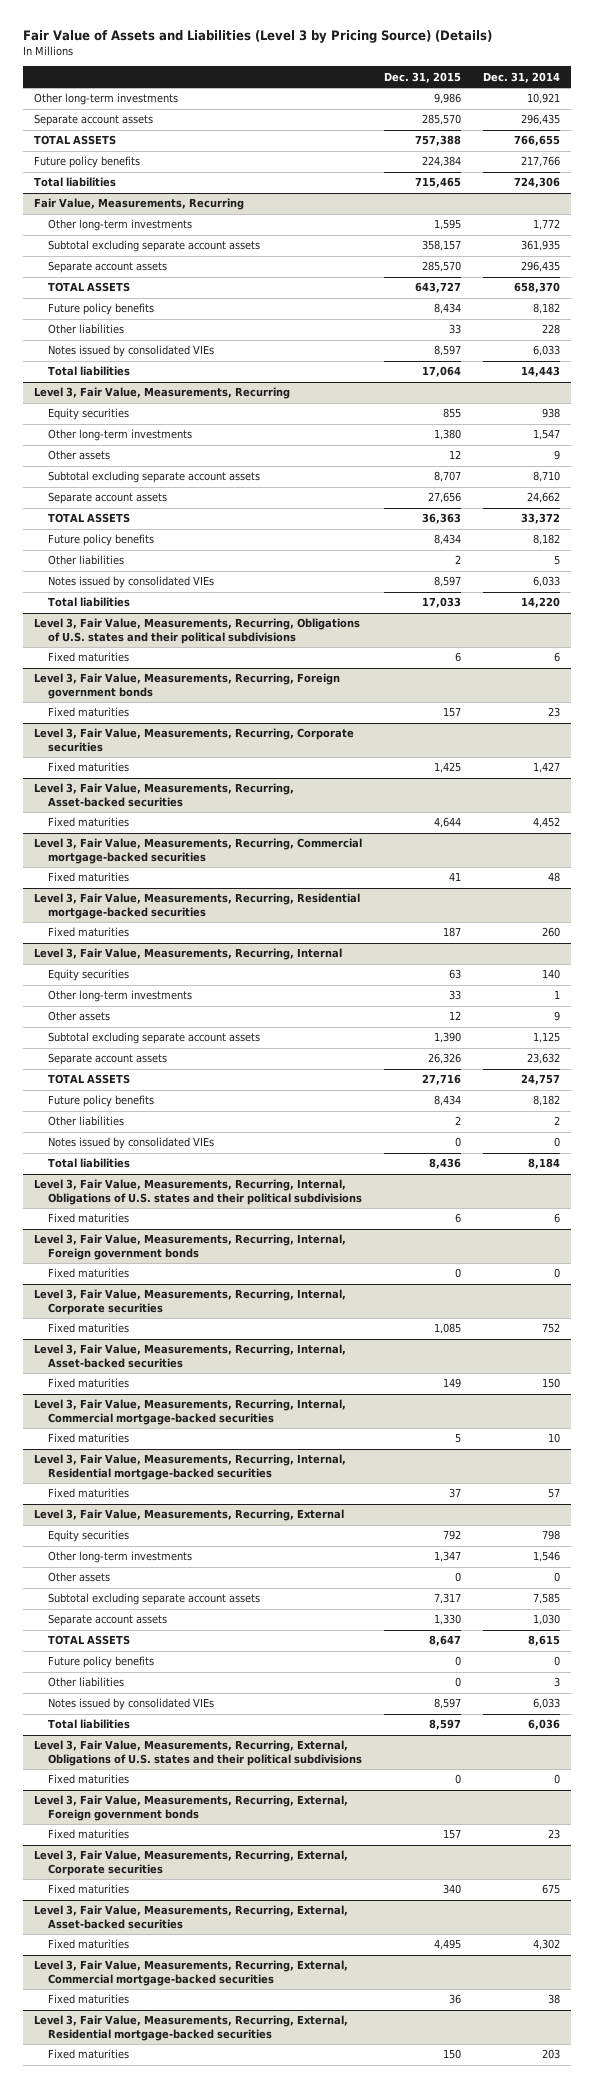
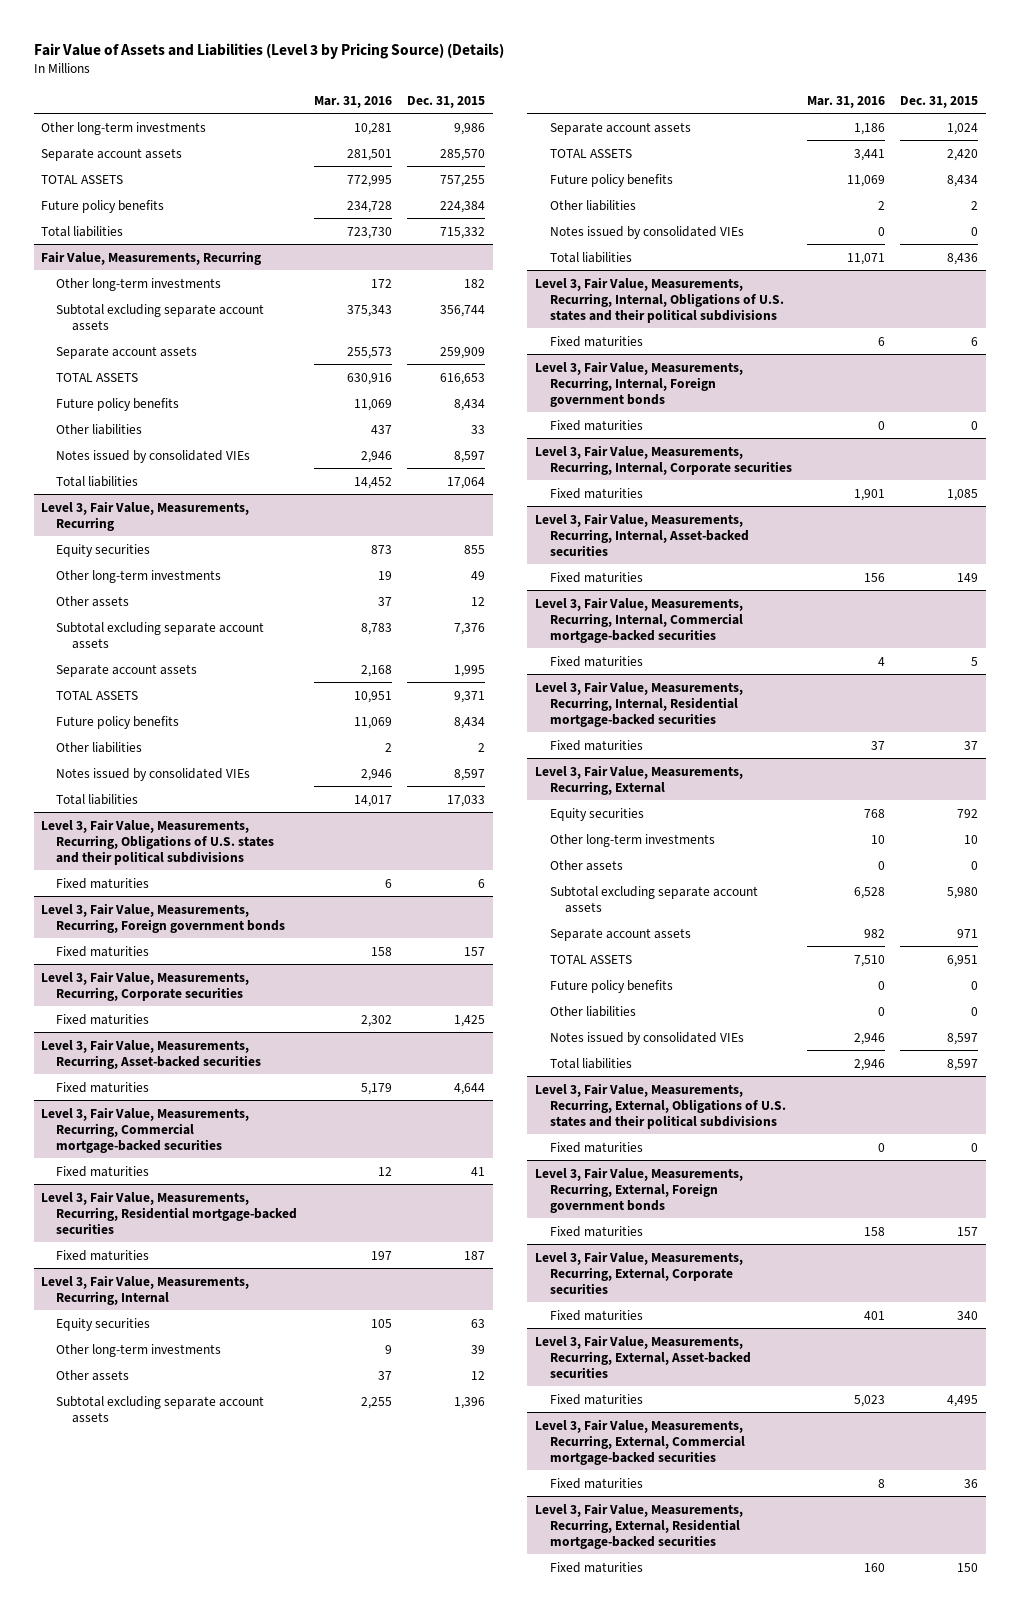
- | Dec. 31, 2015 | Dec. 31, 2014
+ | Mar. 31, 2016 | Dec. 31, 2015
- TOTAL ASSETS | 757,388 | 766,655
+ TOTAL ASSETS | 772,995 | 757,255
- Total liabilities | 715,465 | 724,306
+ Total liabilities | 723,730 | 715,332
@ Fair Value, Measurements, Recurring
- Other long-term investments | 1,595 | 1,772
- Subtotal excluding separate account assets | 358,157 | 361,935
- Separate account assets | 285,570 | 296,435
- TOTAL ASSETS | 643,727 | 658,370
+ Other long-term investments | 172 | 182
+ Subtotal excluding separate account assets | 375,343 | 356,744
+ Separate account assets | 255,573 | 259,909
+ TOTAL ASSETS | 630,916 | 616,653
@ Level 3, Fair Value, Measurements, Recurring
- Other long-term investments | 1,380 | 1,547
+ Other long-term investments | 19 | 49
- Subtotal excluding separate account assets | 8,707 | 8,710
- Separate account assets | 27,656 | 24,662
- TOTAL ASSETS | 36,363 | 33,372
+ Subtotal excluding separate account assets | 8,783 | 7,376
+ Separate account assets | 2,168 | 1,995
+ TOTAL ASSETS | 10,951 | 9,371
@ Level 3, Fair Value, Measurements, Recurring, Internal
- Other long-term investments | 33 | 1
+ Other long-term investments | 9 | 39
- Subtotal excluding separate account assets | 1,390 | 1,125
- Separate account assets | 26,326 | 23,632
- TOTAL ASSETS | 27,716 | 24,757
+ Subtotal excluding separate account assets | 2,255 | 1,396
+ Separate account assets | 1,186 | 1,024
+ TOTAL ASSETS | 3,441 | 2,420
@ Level 3, Fair Value, Measurements, Recurring, External
- Other long-term investments | 1,347 | 1,546
+ Other long-term investments | 10 | 10
- Subtotal excluding separate account assets | 7,317 | 7,585
- Separate account assets | 1,330 | 1,030
- TOTAL ASSETS | 8,647 | 8,615
+ Subtotal excluding separate account assets | 6,528 | 5,980
+ Separate account assets | 982 | 971
+ TOTAL ASSETS | 7,510 | 6,951

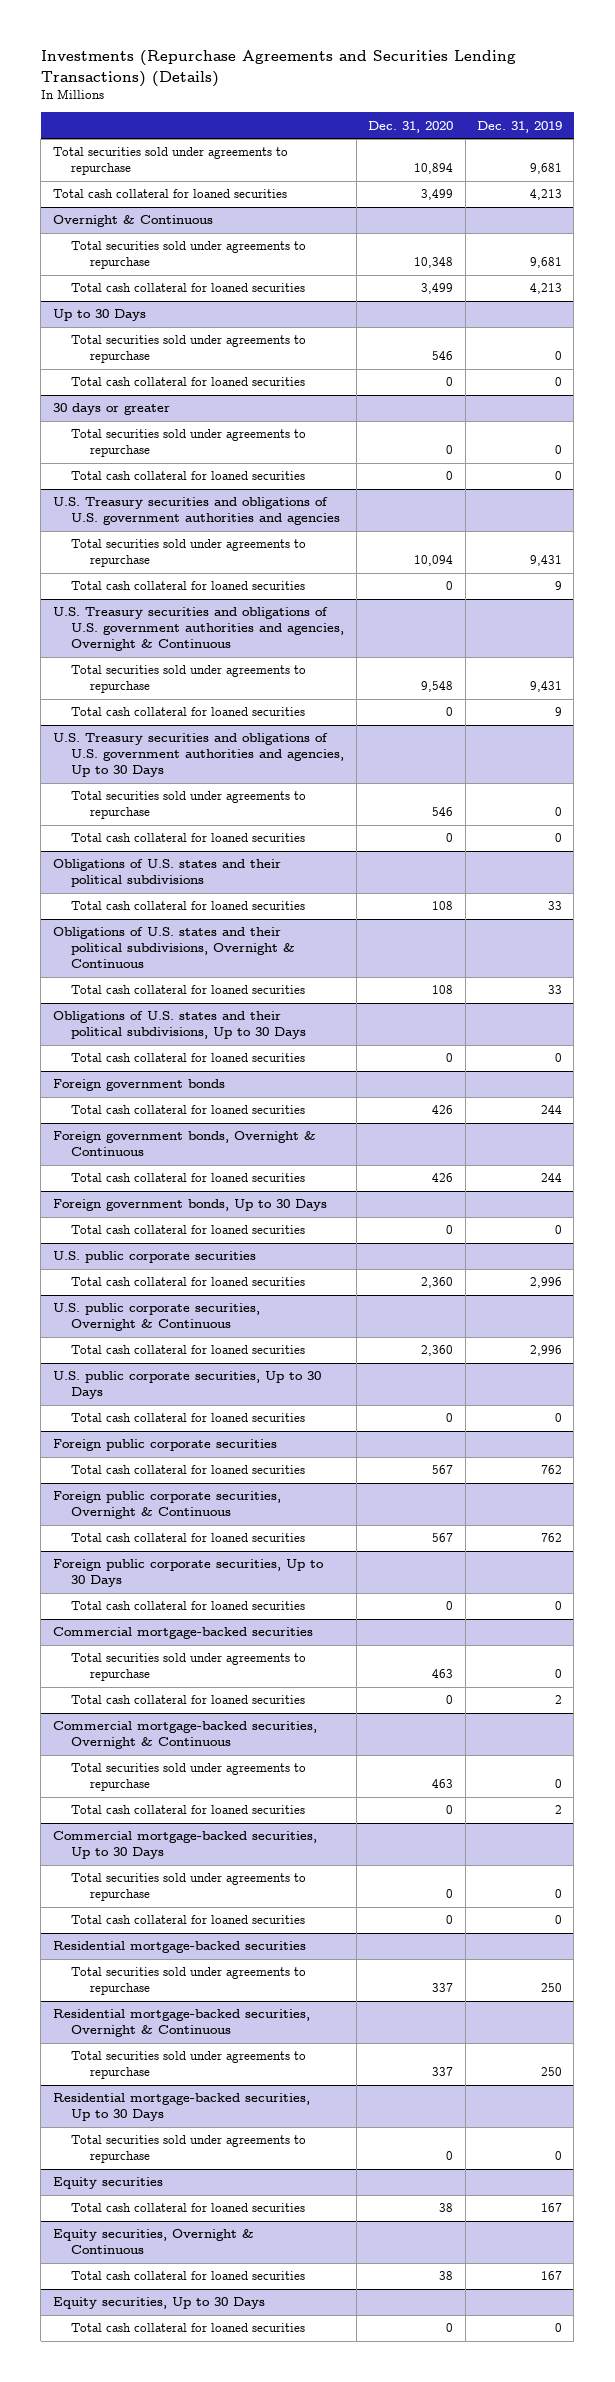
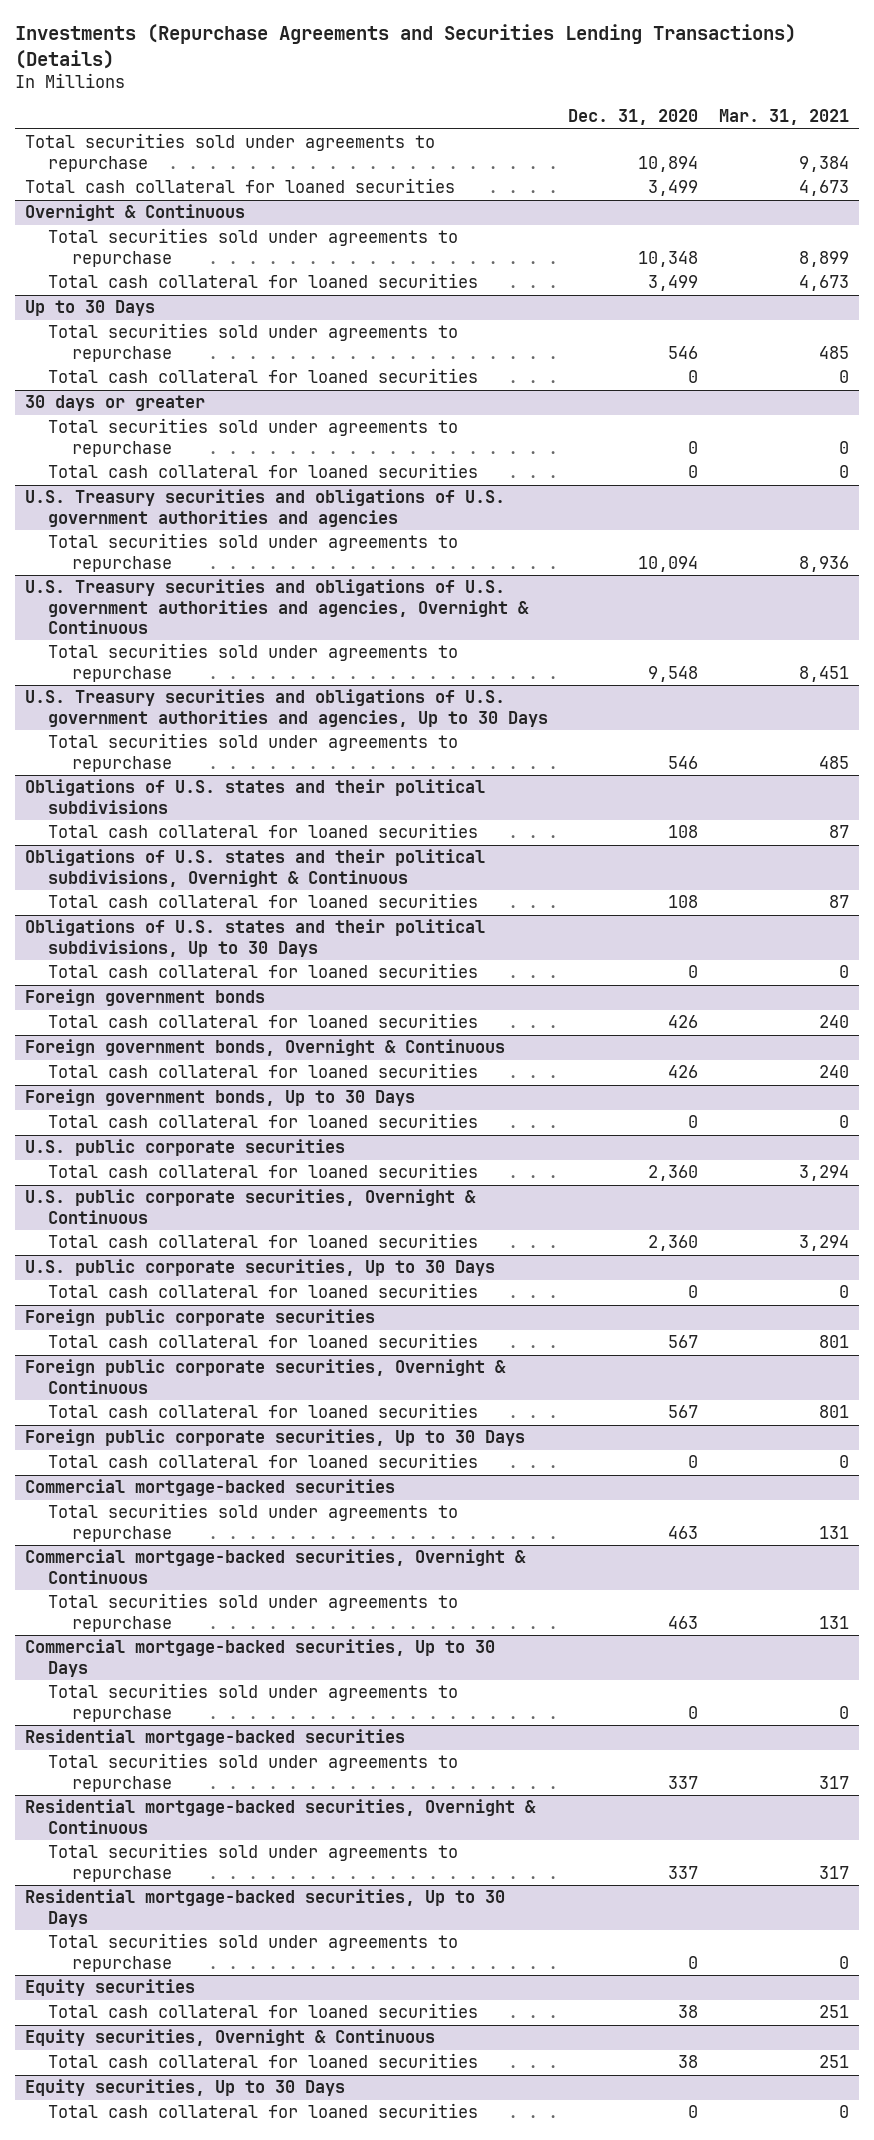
- | Dec. 31, 2020 | Dec. 31, 2019
+ | Dec. 31, 2020 | Mar. 31, 2021
@ U.S. Treasury securities and obligations of U.S. government authorities and agencies
- Total cash collateral for loaned securities | 0 | 9
@ U.S. Treasury securities and obligations of U.S. government authorities and agencies, Overnight & Continuous
- Total cash collateral for loaned securities | 0 | 9
@ U.S. Treasury securities and obligations of U.S. government authorities and agencies, Up to 30 Days
- Total cash collateral for loaned securities | 0 | 0
@ Commercial mortgage-backed securities
- Total cash collateral for loaned securities | 0 | 2
@ Commercial mortgage-backed securities, Overnight & Continuous
- Total cash collateral for loaned securities | 0 | 2
@ Commercial mortgage-backed securities, Up to 30 Days
- Total cash collateral for loaned securities | 0 | 0

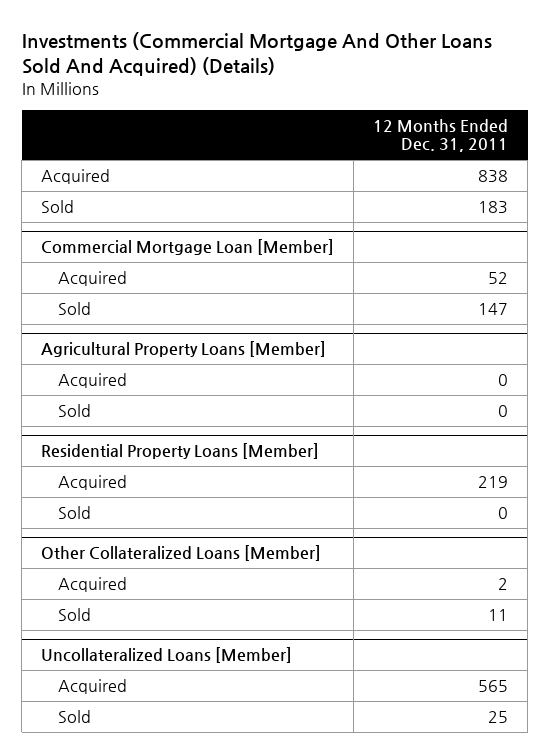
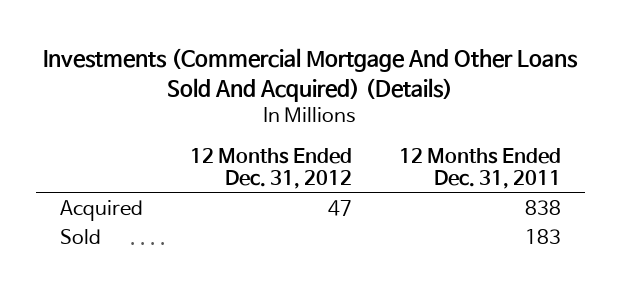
- | 12 Months Ended Dec. 31, 2011
+ | 12 Months Ended Dec. 31, 2012 | 12 Months Ended Dec. 31, 2011
- Commercial Mortgage Loan [Member]
- Acquired | 52
- Sold | 147
- Agricultural Property Loans [Member]
- Acquired | 0
- Sold | 0
- Residential Property Loans [Member]
- Acquired | 219
- Sold | 0
- Other Collateralized Loans [Member]
- Acquired | 2
- Sold | 11
- Uncollateralized Loans [Member]
- Acquired | 565
- Sold | 25

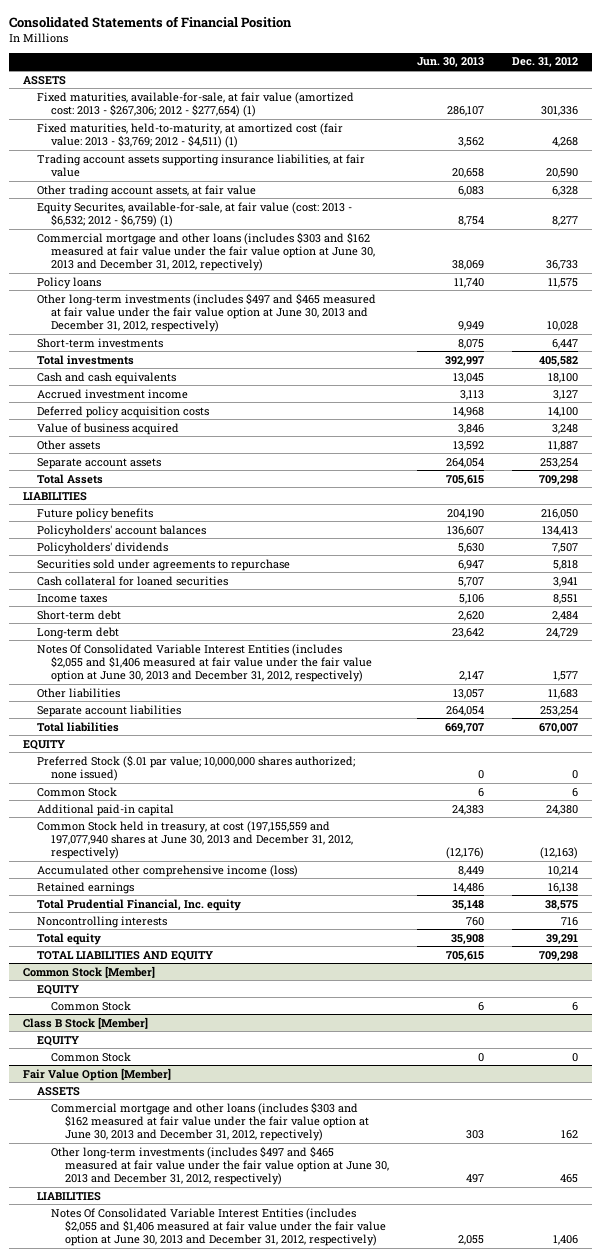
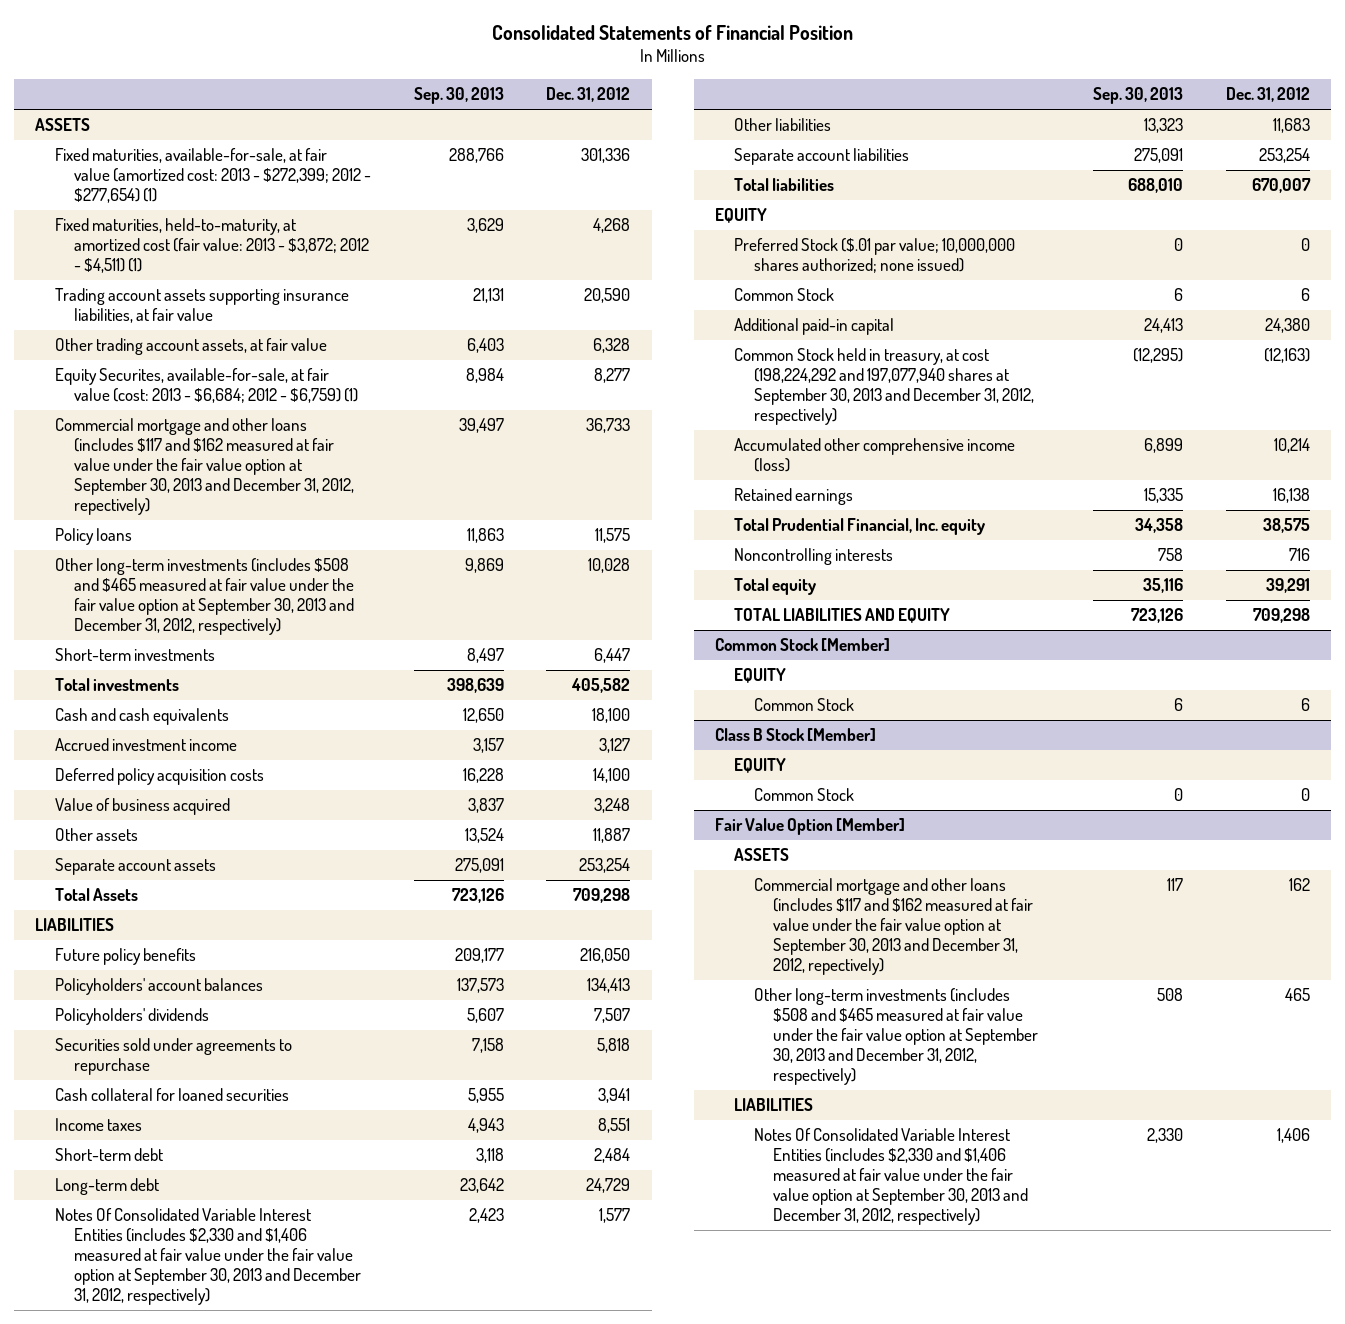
- | Jun. 30, 2013 | Dec. 31, 2012
+ | Sep. 30, 2013 | Dec. 31, 2012
- Fixed maturities, available-for-sale, at fair value (amortized cost: 2013 - $267,306; 2012 - $277,654) (1) | 286,107 | 301,336
- Fixed maturities, held-to-maturity, at amortized cost (fair value: 2013 - $3,769; 2012 - $4,511) (1) | 3,562 | 4,268
+ Fixed maturities, available-for-sale, at fair value (amortized cost: 2013 - $272,399; 2012 - $277,654) (1) | 288,766 | 301,336
+ Fixed maturities, held-to-maturity, at amortized cost (fair value: 2013 - $3,872; 2012 - $4,511) (1) | 3,629 | 4,268
- Equity Securites, available-for-sale, at fair value (cost: 2013 - $6,532; 2012 - $6,759) (1) | 8,754 | 8,277
- Commercial mortgage and other loans (includes $303 and $162 measured at fair value under the fair value option at June 30, 2013 and December 31, 2012, repectively) | 38,069 | 36,733
+ Equity Securites, available-for-sale, at fair value (cost: 2013 - $6,684; 2012 - $6,759) (1) | 8,984 | 8,277
+ Commercial mortgage and other loans (includes $117 and $162 measured at fair value under the fair value option at September 30, 2013 and December 31, 2012, repectively) | 39,497 | 36,733
- Other long-term investments (includes $497 and $465 measured at fair value under the fair value option at June 30, 2013 and December 31, 2012, respectively) | 9,949 | 10,028
+ Other long-term investments (includes $508 and $465 measured at fair value under the fair value option at September 30, 2013 and December 31, 2012, respectively) | 9,869 | 10,028
- Notes Of Consolidated Variable Interest Entities (includes $2,055 and $1,406 measured at fair value under the fair value option at June 30, 2013 and December 31, 2012, respectively) | 2,147 | 1,577
+ Notes Of Consolidated Variable Interest Entities (includes $2,330 and $1,406 measured at fair value under the fair value option at September 30, 2013 and December 31, 2012, respectively) | 2,423 | 1,577
- Common Stock held in treasury, at cost (197,155,559 and 197,077,940 shares at June 30, 2013 and December 31, 2012, respectively) | (12,176) | (12,163)
+ Common Stock held in treasury, at cost (198,224,292 and 197,077,940 shares at September 30, 2013 and December 31, 2012, respectively) | (12,295) | (12,163)
@ Fair Value Option [Member]
- Commercial mortgage and other loans (includes $303 and $162 measured at fair value under the fair value option at June 30, 2013 and December 31, 2012, repectively) | 303 | 162
- Other long-term investments (includes $497 and $465 measured at fair value under the fair value option at June 30, 2013 and December 31, 2012, respectively) | 497 | 465
+ Commercial mortgage and other loans (includes $117 and $162 measured at fair value under the fair value option at September 30, 2013 and December 31, 2012, repectively) | 117 | 162
+ Other long-term investments (includes $508 and $465 measured at fair value under the fair value option at September 30, 2013 and December 31, 2012, respectively) | 508 | 465
- Notes Of Consolidated Variable Interest Entities (includes $2,055 and $1,406 measured at fair value under the fair value option at June 30, 2013 and December 31, 2012, respectively) | 2,055 | 1,406
+ Notes Of Consolidated Variable Interest Entities (includes $2,330 and $1,406 measured at fair value under the fair value option at September 30, 2013 and December 31, 2012, respectively) | 2,330 | 1,406

